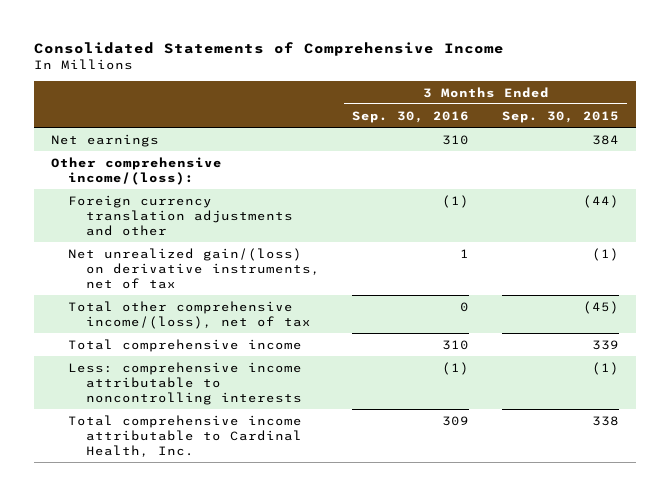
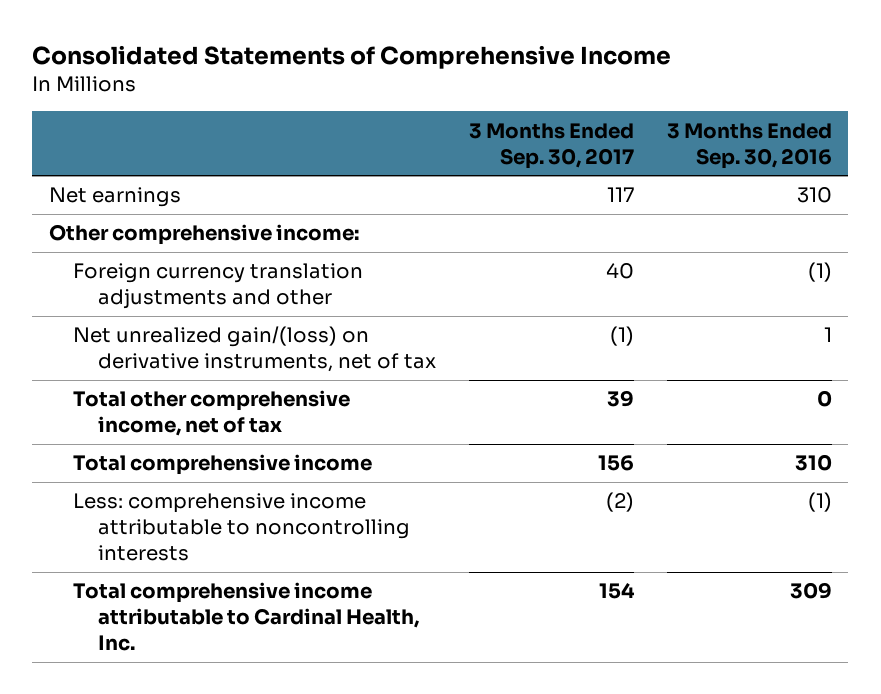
- | 3 Months Ended Sep. 30, 2016 | 3 Months Ended Sep. 30, 2015
+ | 3 Months Ended Sep. 30, 2017 | 3 Months Ended Sep. 30, 2016
- Other comprehensive income/(loss):
+ Other comprehensive income:
- Total other comprehensive income/(loss), net of tax | 0 | (45)
+ Total other comprehensive income, net of tax | 39 | 0

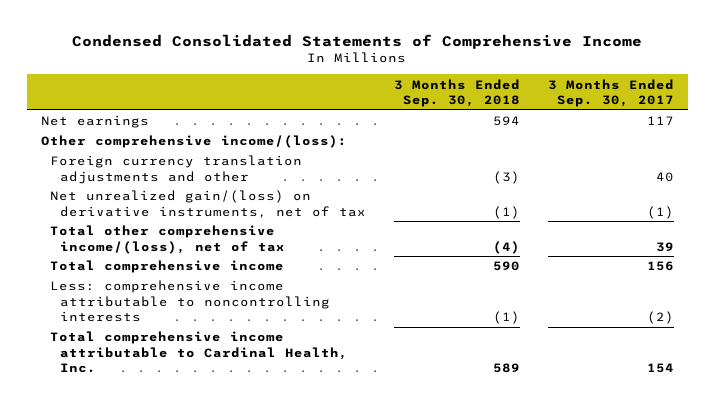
- Consolidated Statements of Comprehensive Income
+ Condensed Consolidated Statements of Comprehensive Income
- | 3 Months Ended Sep. 30, 2017 | 3 Months Ended Sep. 30, 2016
+ | 3 Months Ended Sep. 30, 2018 | 3 Months Ended Sep. 30, 2017
- Other comprehensive income:
+ Other comprehensive income/(loss):
- Total other comprehensive income, net of tax | 39 | 0
+ Total other comprehensive income/(loss), net of tax | (4) | 39

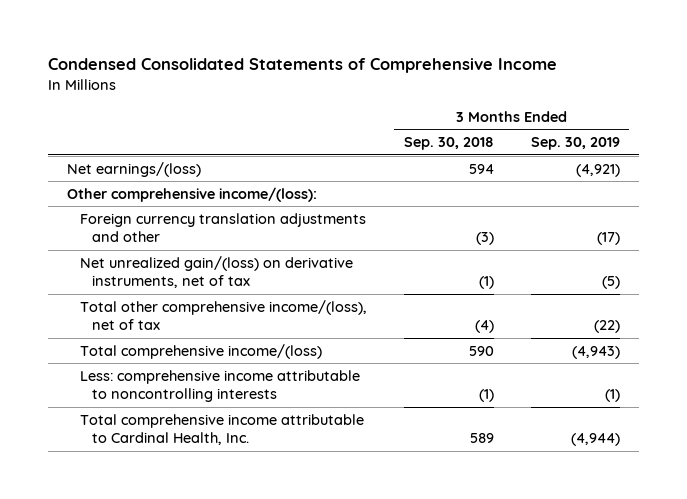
- | 3 Months Ended Sep. 30, 2018 | 3 Months Ended Sep. 30, 2017
+ | 3 Months Ended Sep. 30, 2018 | 3 Months Ended Sep. 30, 2019
- Net earnings | 594 | 117
+ Net earnings/(loss) | 594 | (4,921)
- Total comprehensive income | 590 | 156
+ Total comprehensive income/(loss) | 590 | (4,943)

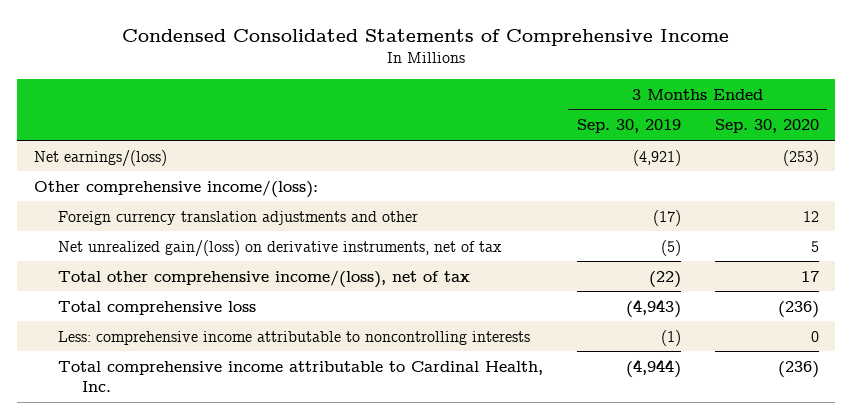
- | 3 Months Ended Sep. 30, 2018 | 3 Months Ended Sep. 30, 2019
+ | 3 Months Ended Sep. 30, 2019 | 3 Months Ended Sep. 30, 2020
- Total comprehensive income/(loss) | 590 | (4,943)
+ Total comprehensive loss | (4,943) | (236)

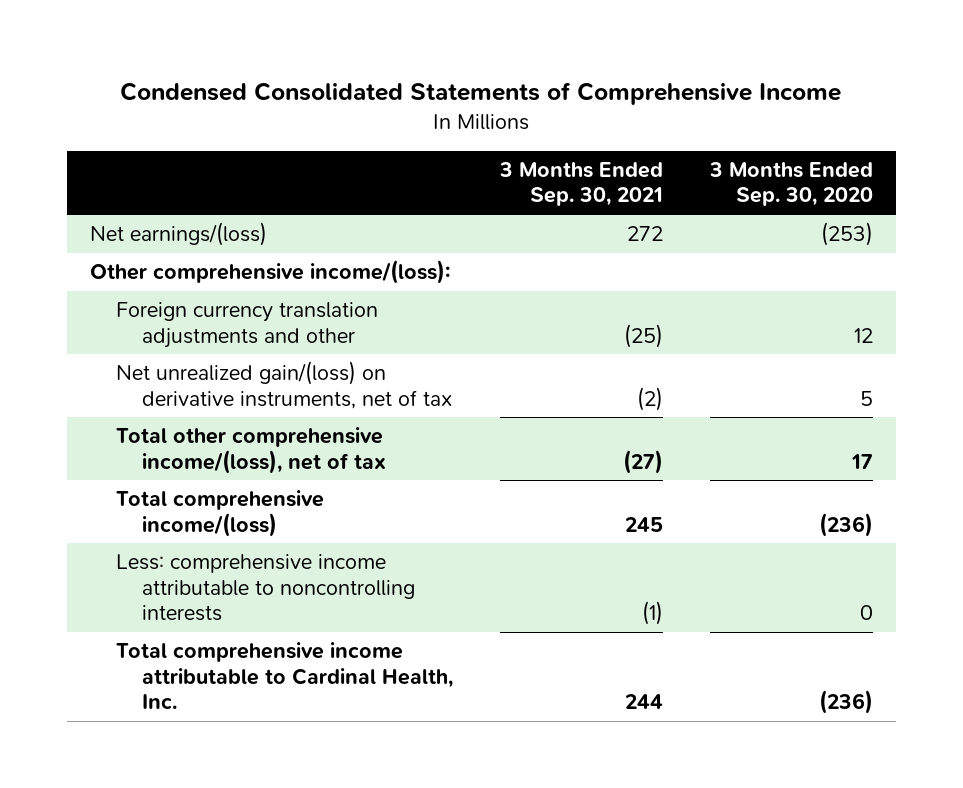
- | 3 Months Ended Sep. 30, 2019 | 3 Months Ended Sep. 30, 2020
+ | 3 Months Ended Sep. 30, 2021 | 3 Months Ended Sep. 30, 2020
- Total comprehensive loss | (4,943) | (236)
+ Total comprehensive income/(loss) | 245 | (236)

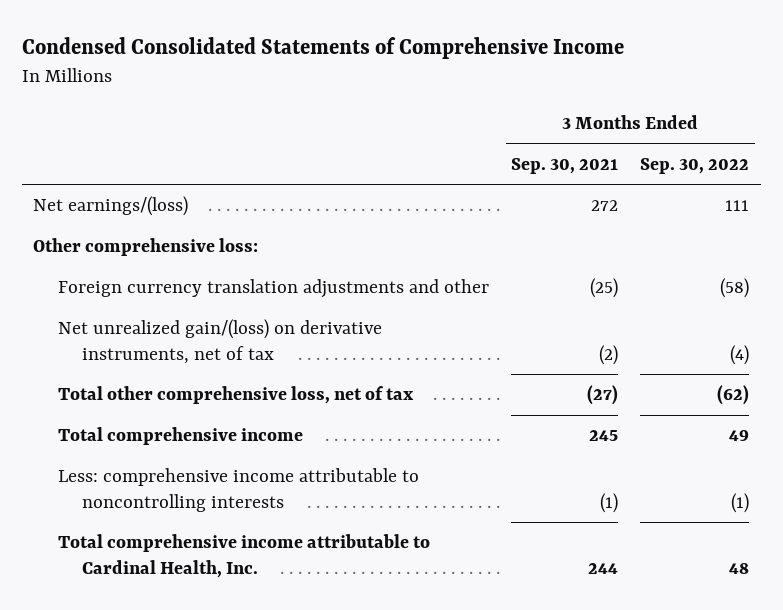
- | 3 Months Ended Sep. 30, 2021 | 3 Months Ended Sep. 30, 2020
+ | 3 Months Ended Sep. 30, 2021 | 3 Months Ended Sep. 30, 2022
- Other comprehensive income/(loss):
+ Other comprehensive loss:
- Total other comprehensive income/(loss), net of tax | (27) | 17
- Total comprehensive income/(loss) | 245 | (236)
+ Total other comprehensive loss, net of tax | (27) | (62)
+ Total comprehensive income | 245 | 49

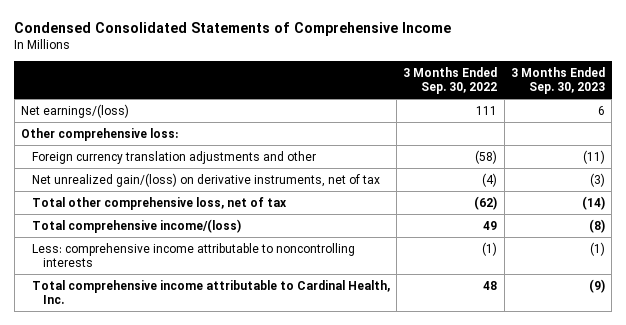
- | 3 Months Ended Sep. 30, 2021 | 3 Months Ended Sep. 30, 2022
+ | 3 Months Ended Sep. 30, 2022 | 3 Months Ended Sep. 30, 2023
- Total comprehensive income | 245 | 49
+ Total comprehensive income/(loss) | 49 | (8)

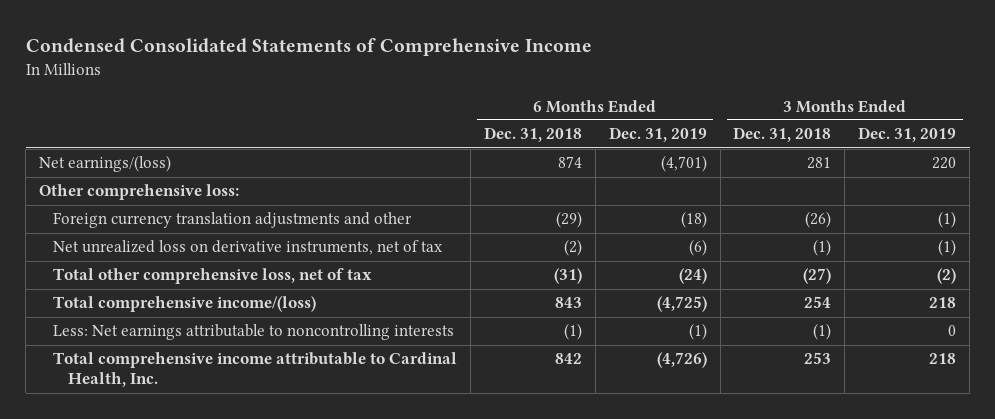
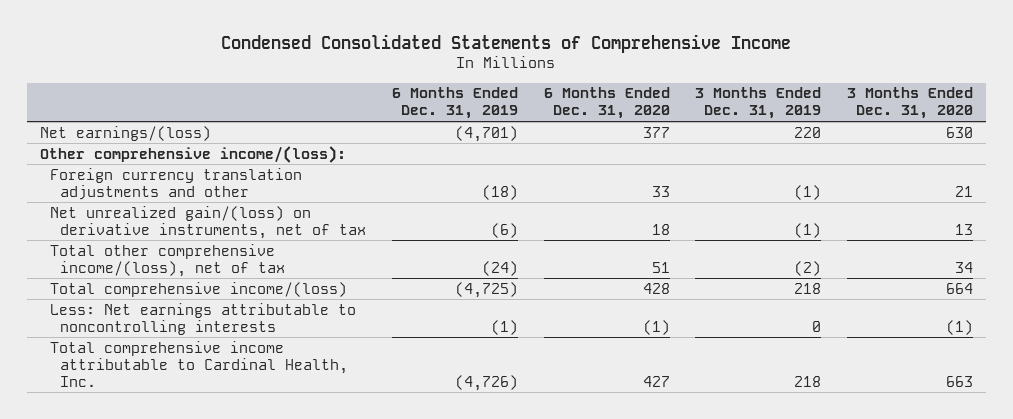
- | 6 Months Ended Dec. 31, 2018 | 6 Months Ended Dec. 31, 2019 | 3 Months Ended Dec. 31, 2018 | 3 Months Ended Dec. 31, 2019
+ | 6 Months Ended Dec. 31, 2019 | 6 Months Ended Dec. 31, 2020 | 3 Months Ended Dec. 31, 2019 | 3 Months Ended Dec. 31, 2020
- Other comprehensive loss:
+ Other comprehensive income/(loss):
- Net unrealized loss on derivative instruments, net of tax | (2) | (6) | (1) | (1)
- Total other comprehensive loss, net of tax | (31) | (24) | (27) | (2)
+ Net unrealized gain/(loss) on derivative instruments, net of tax | (6) | 18 | (1) | 13
+ Total other comprehensive income/(loss), net of tax | (24) | 51 | (2) | 34

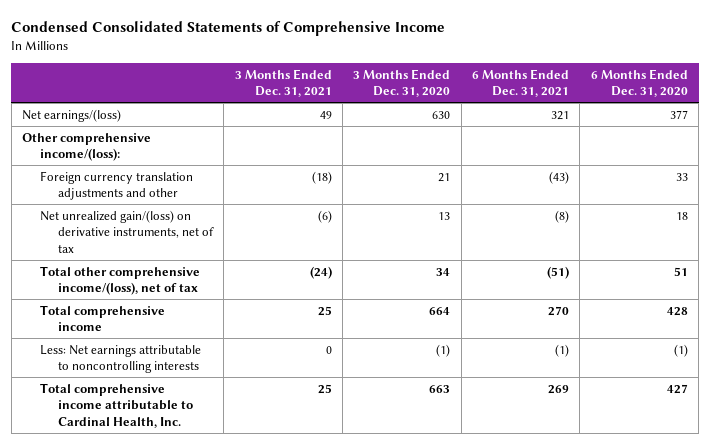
- | 6 Months Ended Dec. 31, 2019 | 6 Months Ended Dec. 31, 2020 | 3 Months Ended Dec. 31, 2019 | 3 Months Ended Dec. 31, 2020
+ | 3 Months Ended Dec. 31, 2021 | 3 Months Ended Dec. 31, 2020 | 6 Months Ended Dec. 31, 2021 | 6 Months Ended Dec. 31, 2020
- Total comprehensive income/(loss) | (4,725) | 428 | 218 | 664
+ Total comprehensive income | 25 | 664 | 270 | 428

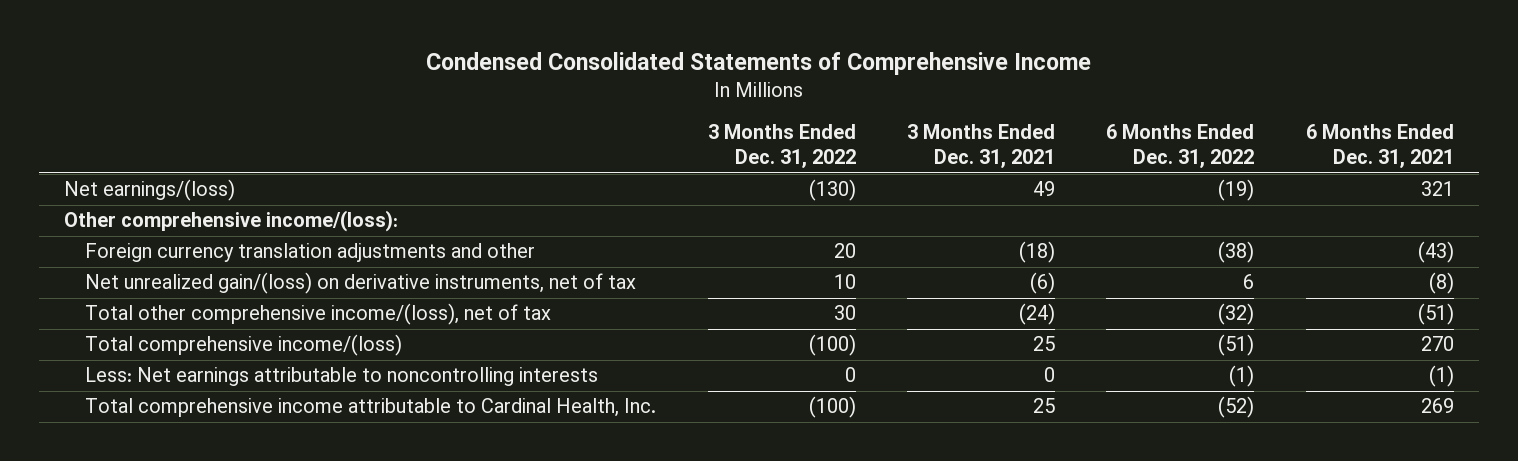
- | 3 Months Ended Dec. 31, 2021 | 3 Months Ended Dec. 31, 2020 | 6 Months Ended Dec. 31, 2021 | 6 Months Ended Dec. 31, 2020
+ | 3 Months Ended Dec. 31, 2022 | 3 Months Ended Dec. 31, 2021 | 6 Months Ended Dec. 31, 2022 | 6 Months Ended Dec. 31, 2021
- Total comprehensive income | 25 | 664 | 270 | 428
+ Total comprehensive income/(loss) | (100) | 25 | (51) | 270

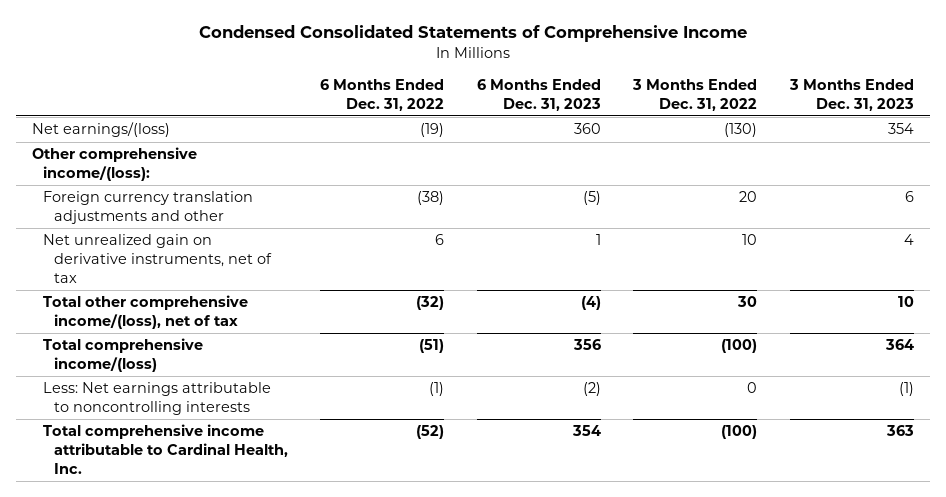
- | 3 Months Ended Dec. 31, 2022 | 3 Months Ended Dec. 31, 2021 | 6 Months Ended Dec. 31, 2022 | 6 Months Ended Dec. 31, 2021
+ | 6 Months Ended Dec. 31, 2022 | 6 Months Ended Dec. 31, 2023 | 3 Months Ended Dec. 31, 2022 | 3 Months Ended Dec. 31, 2023
- Net unrealized gain/(loss) on derivative instruments, net of tax | 10 | (6) | 6 | (8)
+ Net unrealized gain on derivative instruments, net of tax | 6 | 1 | 10 | 4

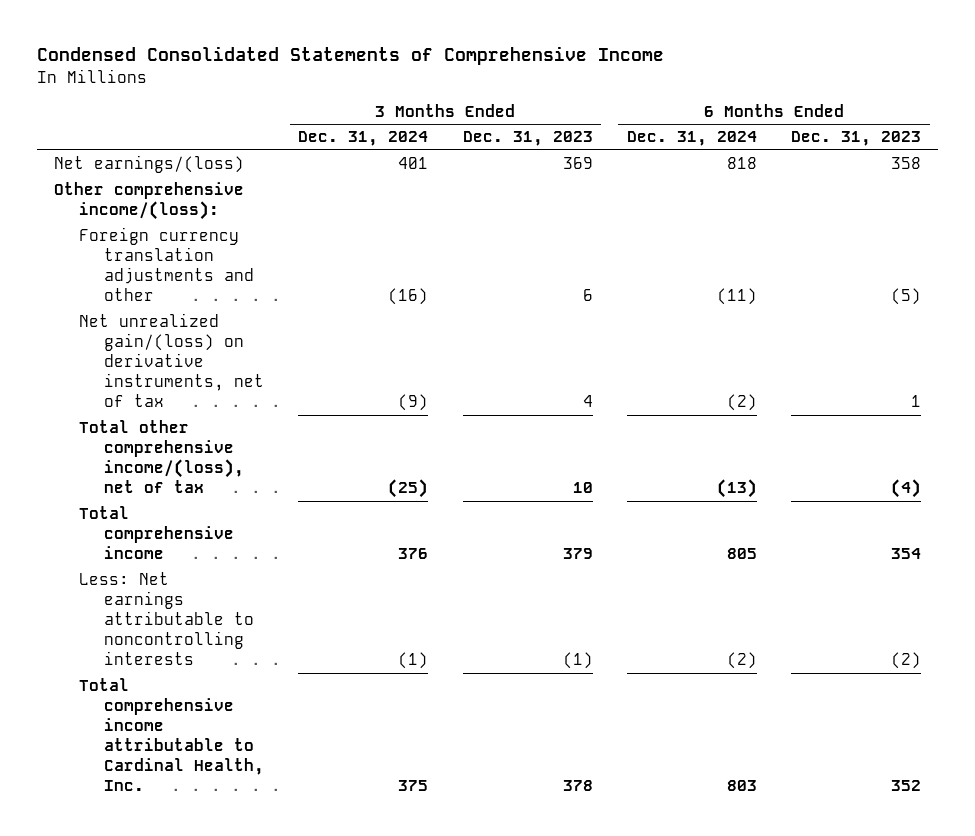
- | 6 Months Ended Dec. 31, 2022 | 6 Months Ended Dec. 31, 2023 | 3 Months Ended Dec. 31, 2022 | 3 Months Ended Dec. 31, 2023
+ | 3 Months Ended Dec. 31, 2024 | 3 Months Ended Dec. 31, 2023 | 6 Months Ended Dec. 31, 2024 | 6 Months Ended Dec. 31, 2023
- Net earnings/(loss) | (19) | 360 | (130) | 354
+ Net earnings/(loss) | 401 | 369 | 818 | 358
- Net unrealized gain on derivative instruments, net of tax | 6 | 1 | 10 | 4
+ Net unrealized gain/(loss) on derivative instruments, net of tax | (9) | 4 | (2) | 1
- Total comprehensive income/(loss) | (51) | 356 | (100) | 364
+ Total comprehensive income | 376 | 379 | 805 | 354
- Total comprehensive income attributable to Cardinal Health, Inc. | (52) | 354 | (100) | 363
+ Total comprehensive income attributable to Cardinal Health, Inc. | 375 | 378 | 803 | 352

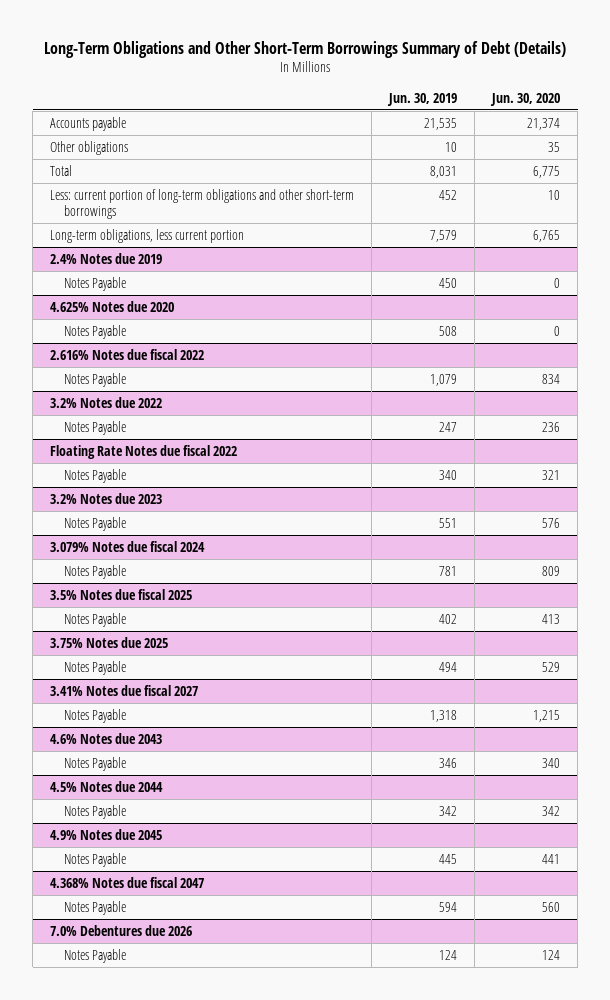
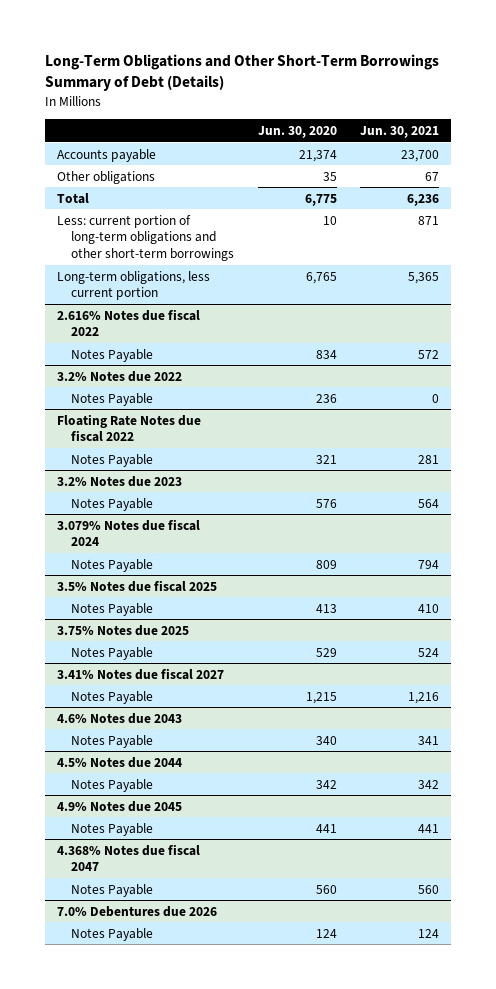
- | Jun. 30, 2019 | Jun. 30, 2020
+ | Jun. 30, 2020 | Jun. 30, 2021
- 2.4% Notes due 2019
- Notes Payable | 450 | 0
- 4.625% Notes due 2020
- Notes Payable | 508 | 0

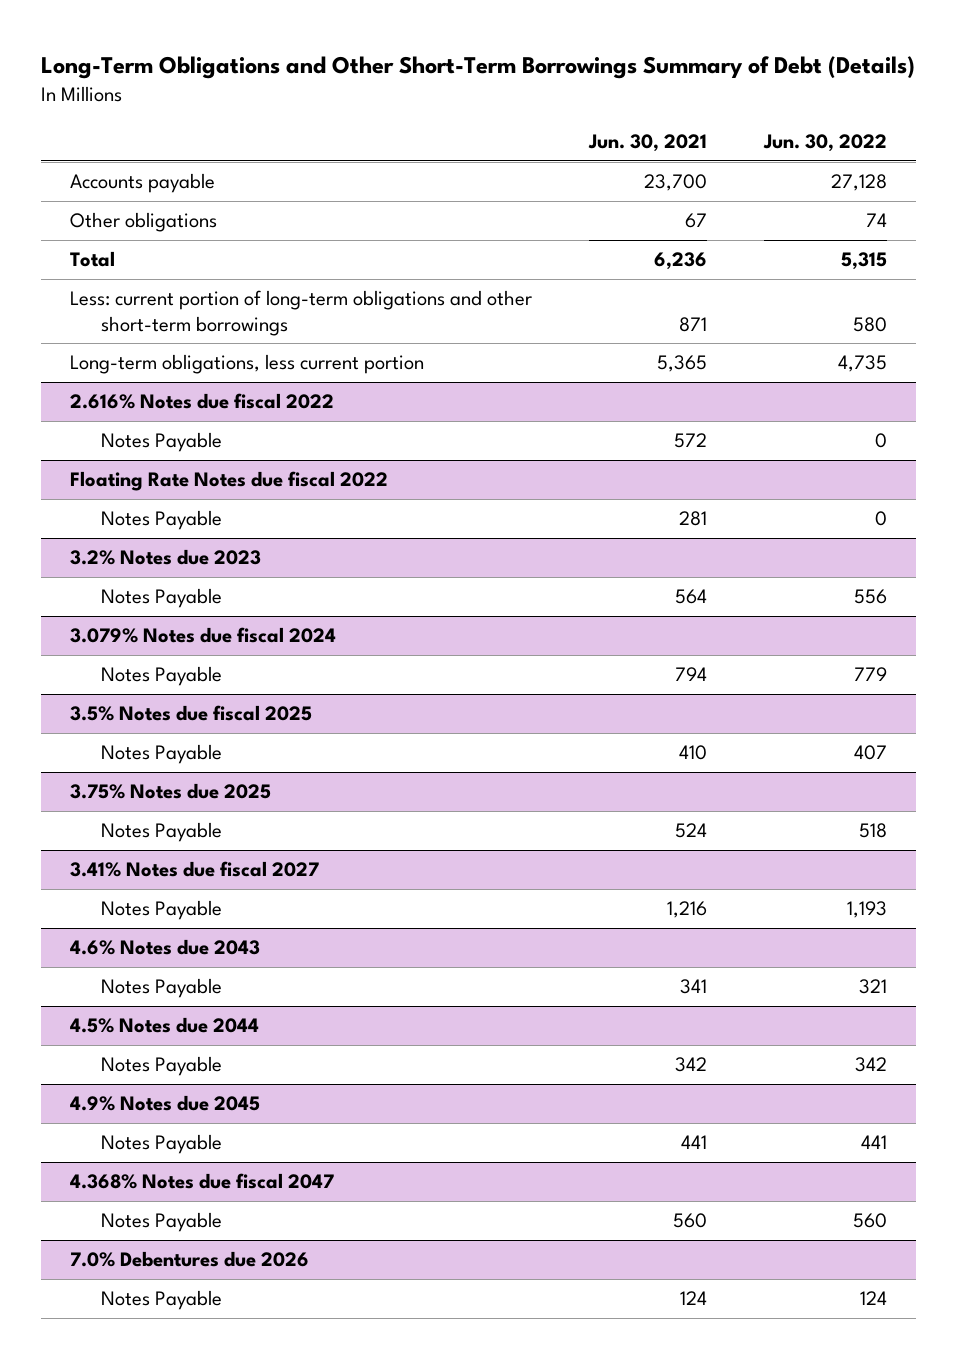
- | Jun. 30, 2020 | Jun. 30, 2021
+ | Jun. 30, 2021 | Jun. 30, 2022
- 3.2% Notes due 2022
- Notes Payable | 236 | 0

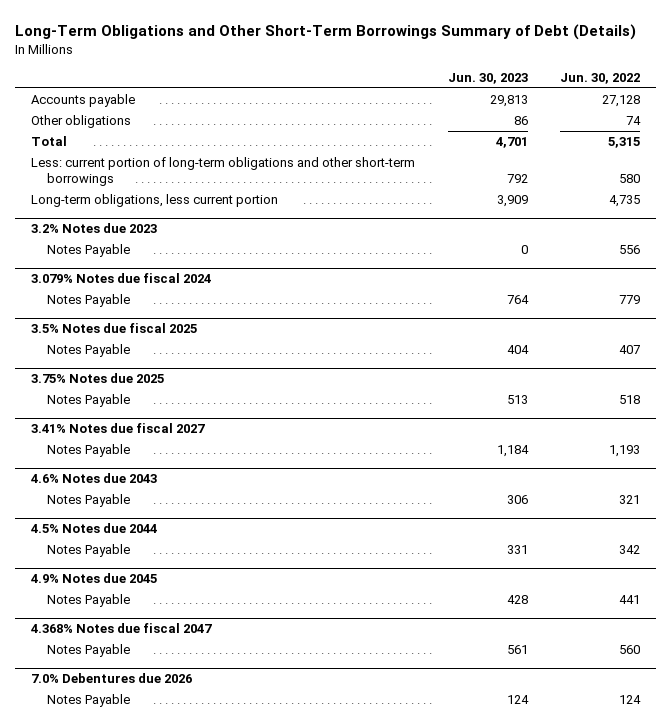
- | Jun. 30, 2021 | Jun. 30, 2022
+ | Jun. 30, 2023 | Jun. 30, 2022
- 2.616% Notes due fiscal 2022
- Notes Payable | 572 | 0
- Floating Rate Notes due fiscal 2022
- Notes Payable | 281 | 0

